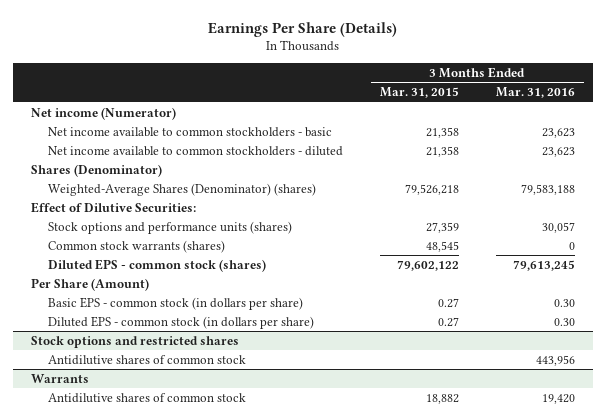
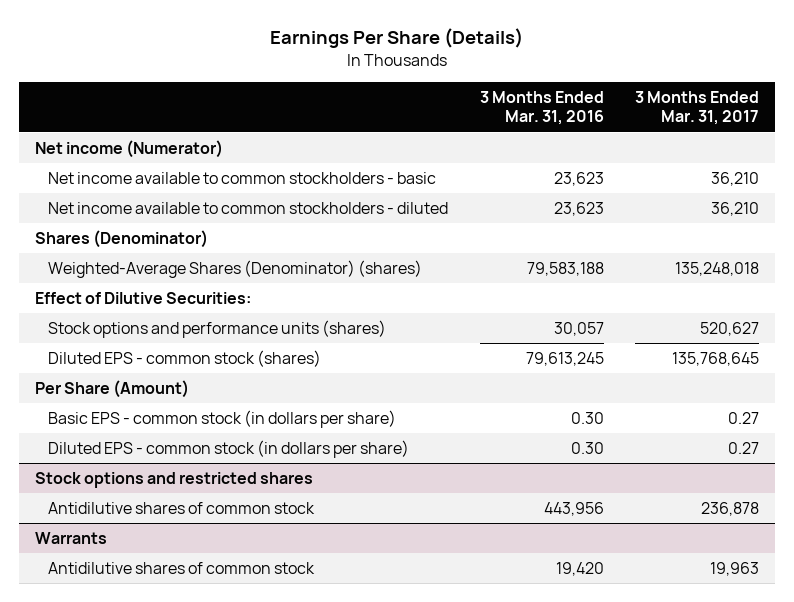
- | 3 Months Ended Mar. 31, 2015 | 3 Months Ended Mar. 31, 2016
+ | 3 Months Ended Mar. 31, 2016 | 3 Months Ended Mar. 31, 2017
- Common stock warrants (shares) | 48,545 | 0

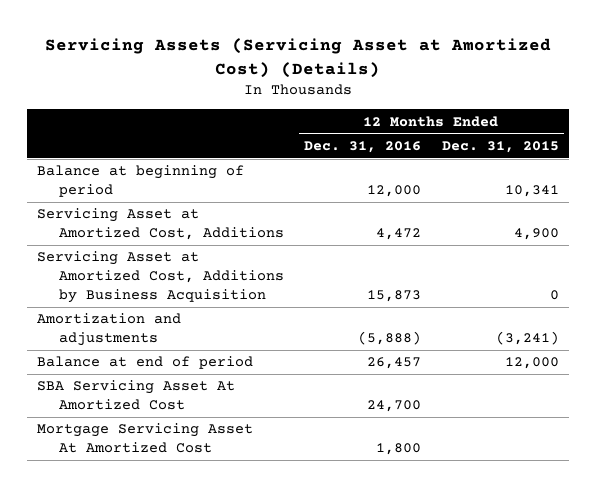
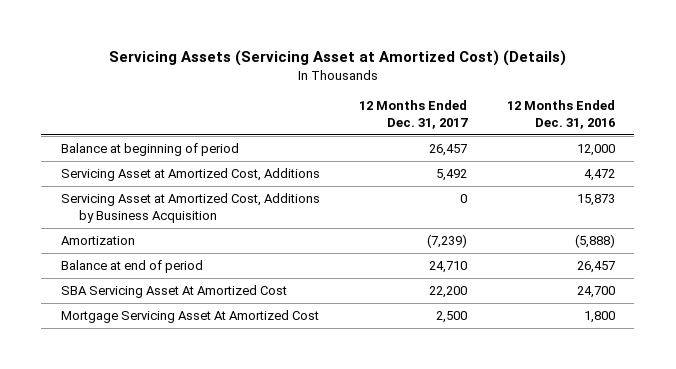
- | 12 Months Ended Dec. 31, 2016 | 12 Months Ended Dec. 31, 2015
+ | 12 Months Ended Dec. 31, 2017 | 12 Months Ended Dec. 31, 2016
- Amortization and adjustments | (5,888) | (3,241)
+ Amortization | (7,239) | (5,888)

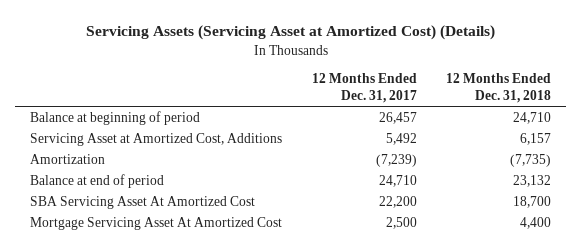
- | 12 Months Ended Dec. 31, 2017 | 12 Months Ended Dec. 31, 2016
+ | 12 Months Ended Dec. 31, 2017 | 12 Months Ended Dec. 31, 2018
- Servicing Asset at Amortized Cost, Additions by Business Acquisition | 0 | 15,873

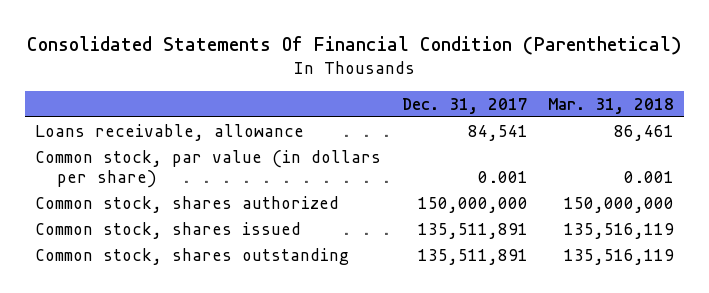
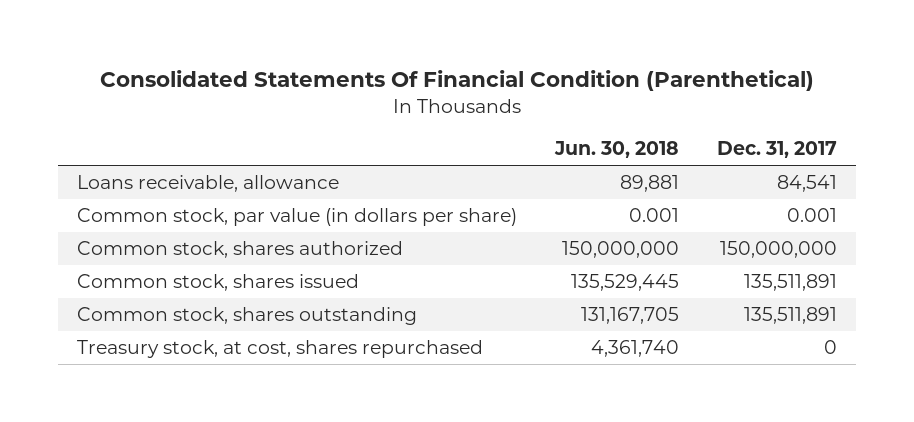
- | Dec. 31, 2017 | Mar. 31, 2018
+ | Jun. 30, 2018 | Dec. 31, 2017
+ Treasury stock, at cost, shares repurchased | 4,361,740 | 0

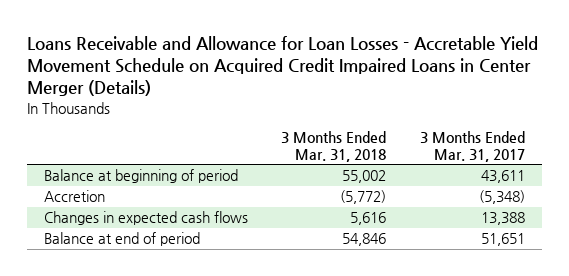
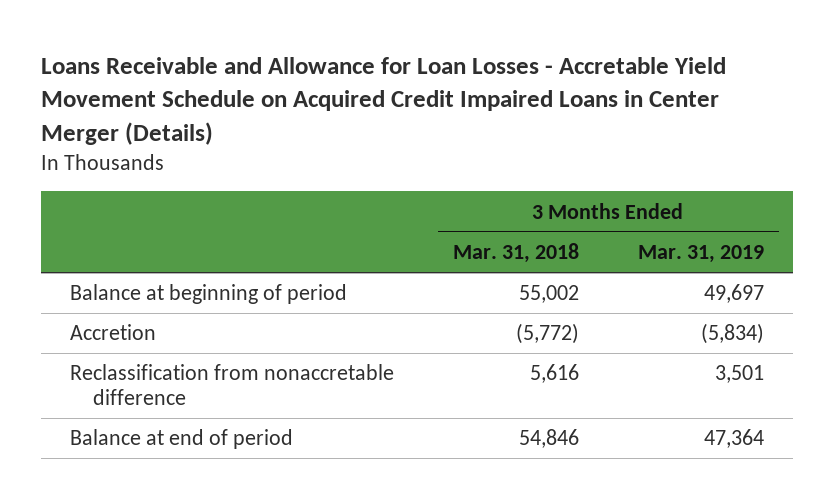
- | 3 Months Ended Mar. 31, 2018 | 3 Months Ended Mar. 31, 2017
+ | 3 Months Ended Mar. 31, 2018 | 3 Months Ended Mar. 31, 2019
- Changes in expected cash flows | 5,616 | 13,388
+ Reclassification from nonaccretable difference | 5,616 | 3,501

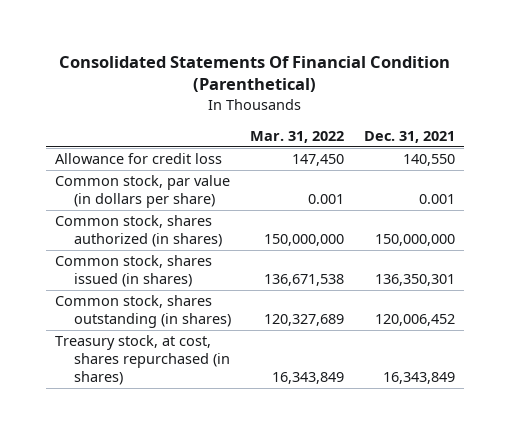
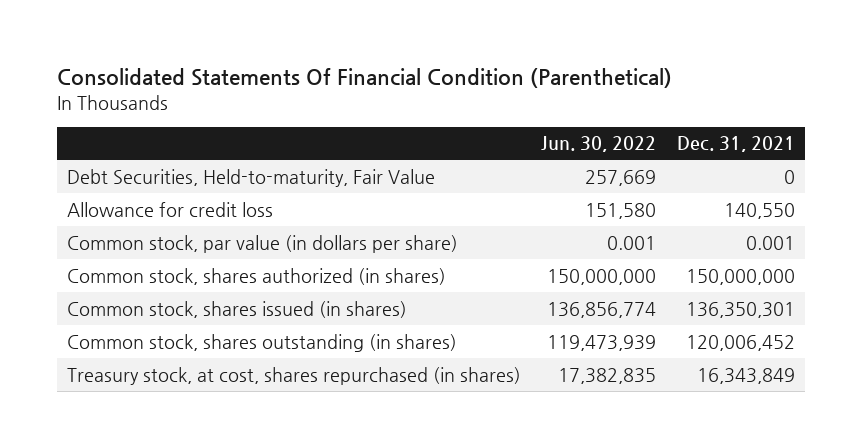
- | Mar. 31, 2022 | Dec. 31, 2021
+ | Jun. 30, 2022 | Dec. 31, 2021
+ Debt Securities, Held-to-maturity, Fair Value | 257,669 | 0

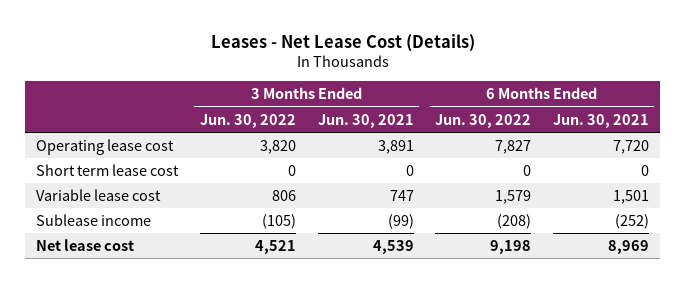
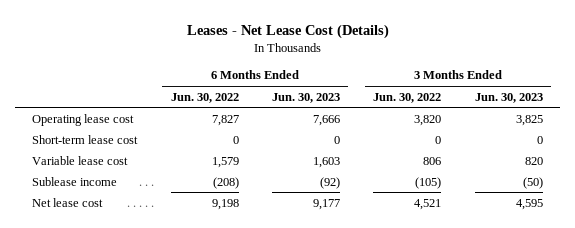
- | 3 Months Ended Jun. 30, 2022 | 3 Months Ended Jun. 30, 2021 | 6 Months Ended Jun. 30, 2022 | 6 Months Ended Jun. 30, 2021
+ | 6 Months Ended Jun. 30, 2022 | 6 Months Ended Jun. 30, 2023 | 3 Months Ended Jun. 30, 2022 | 3 Months Ended Jun. 30, 2023
- Short term lease cost | 0 | 0 | 0 | 0
+ Short-term lease cost | 0 | 0 | 0 | 0

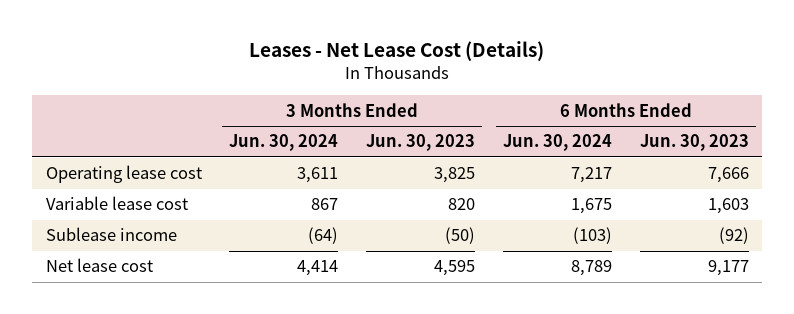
- | 6 Months Ended Jun. 30, 2022 | 6 Months Ended Jun. 30, 2023 | 3 Months Ended Jun. 30, 2022 | 3 Months Ended Jun. 30, 2023
+ | 3 Months Ended Jun. 30, 2024 | 3 Months Ended Jun. 30, 2023 | 6 Months Ended Jun. 30, 2024 | 6 Months Ended Jun. 30, 2023
- Short-term lease cost | 0 | 0 | 0 | 0

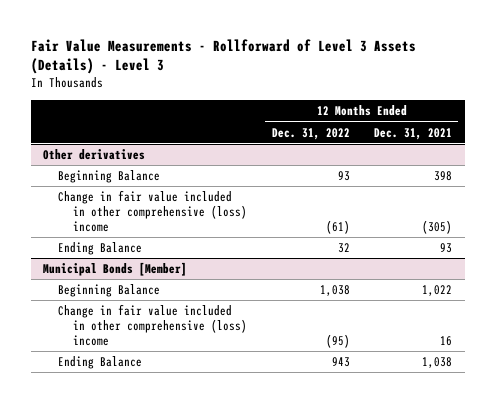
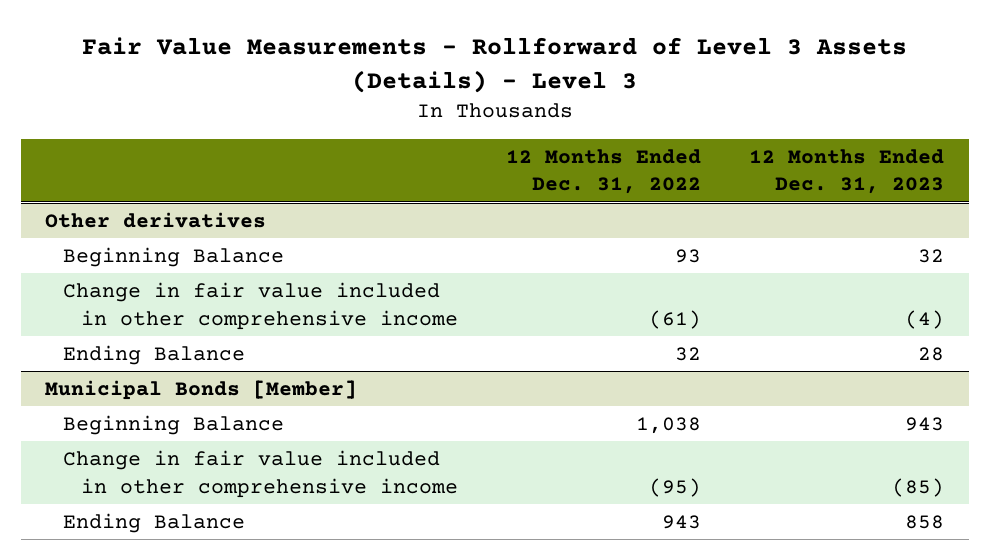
- | 12 Months Ended Dec. 31, 2022 | 12 Months Ended Dec. 31, 2021
+ | 12 Months Ended Dec. 31, 2022 | 12 Months Ended Dec. 31, 2023
@ Other derivatives
- Change in fair value included in other comprehensive (loss) income | (61) | (305)
+ Change in fair value included in other comprehensive income | (61) | (4)
@ Municipal Bonds [Member]
- Change in fair value included in other comprehensive (loss) income | (95) | 16
+ Change in fair value included in other comprehensive income | (95) | (85)

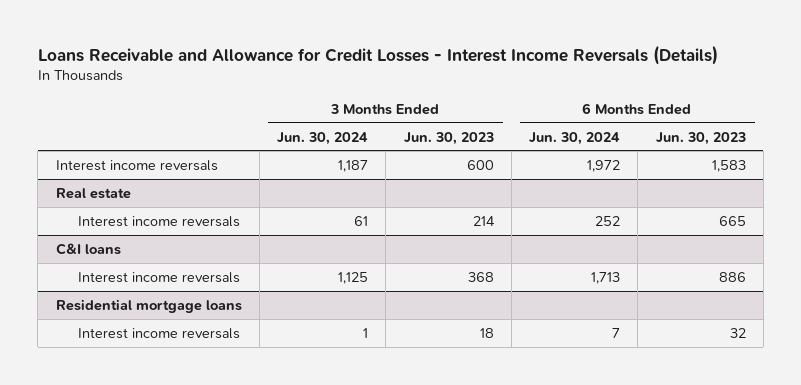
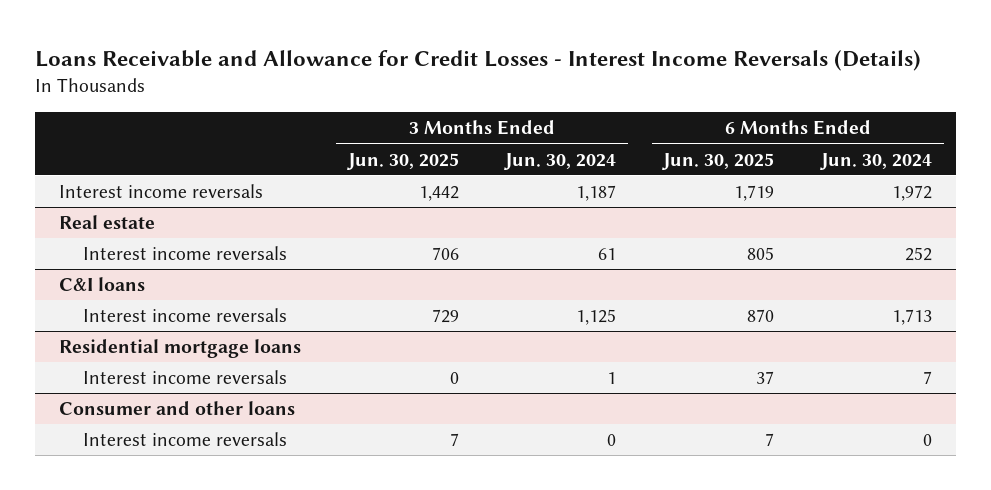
- | 3 Months Ended Jun. 30, 2024 | 3 Months Ended Jun. 30, 2023 | 6 Months Ended Jun. 30, 2024 | 6 Months Ended Jun. 30, 2023
+ | 3 Months Ended Jun. 30, 2025 | 3 Months Ended Jun. 30, 2024 | 6 Months Ended Jun. 30, 2025 | 6 Months Ended Jun. 30, 2024
+ Consumer and other loans
+ Interest income reversals | 7 | 0 | 7 | 0

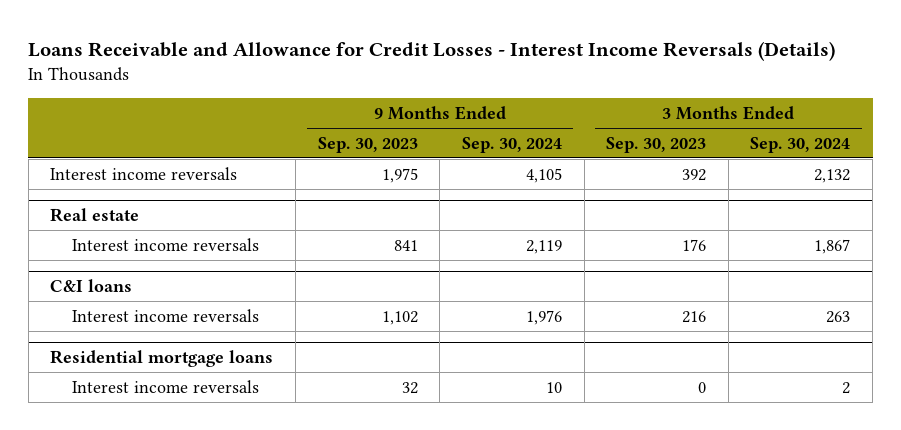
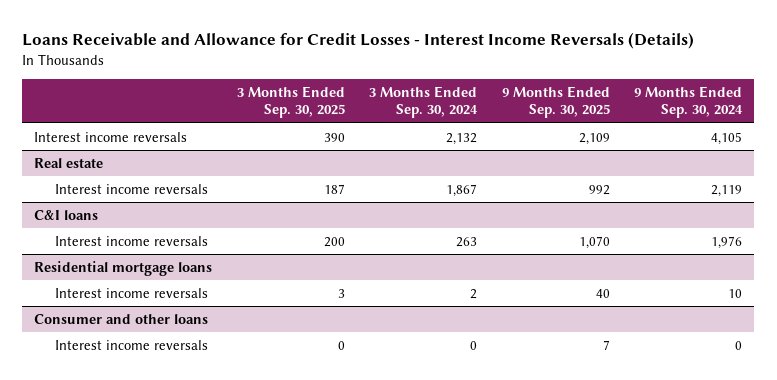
- | 9 Months Ended Sep. 30, 2023 | 9 Months Ended Sep. 30, 2024 | 3 Months Ended Sep. 30, 2023 | 3 Months Ended Sep. 30, 2024
+ | 3 Months Ended Sep. 30, 2025 | 3 Months Ended Sep. 30, 2024 | 9 Months Ended Sep. 30, 2025 | 9 Months Ended Sep. 30, 2024
+ Consumer and other loans
+ Interest income reversals | 0 | 0 | 7 | 0

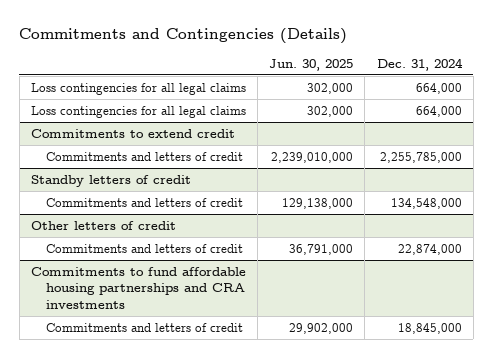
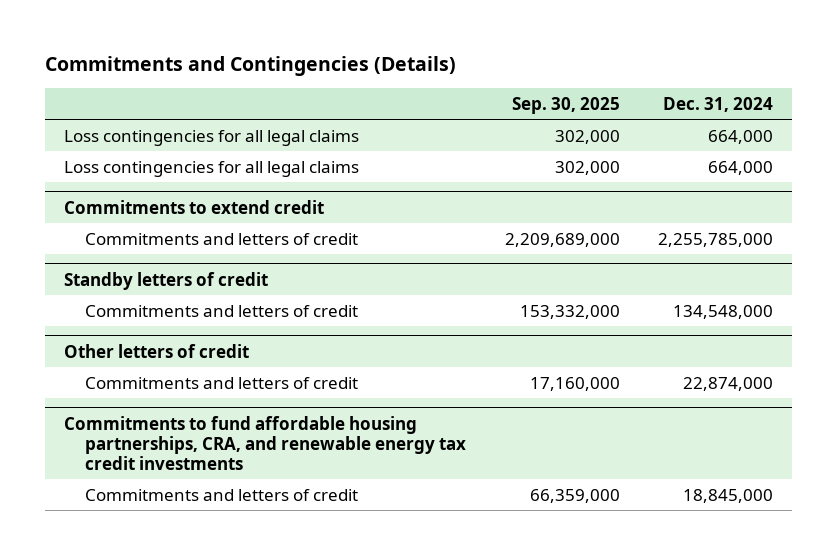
- | Jun. 30, 2025 | Dec. 31, 2024
+ | Sep. 30, 2025 | Dec. 31, 2024
- Commitments to fund affordable housing partnerships and CRA investments
+ Commitments to fund affordable housing partnerships, CRA, and renewable energy tax credit investments

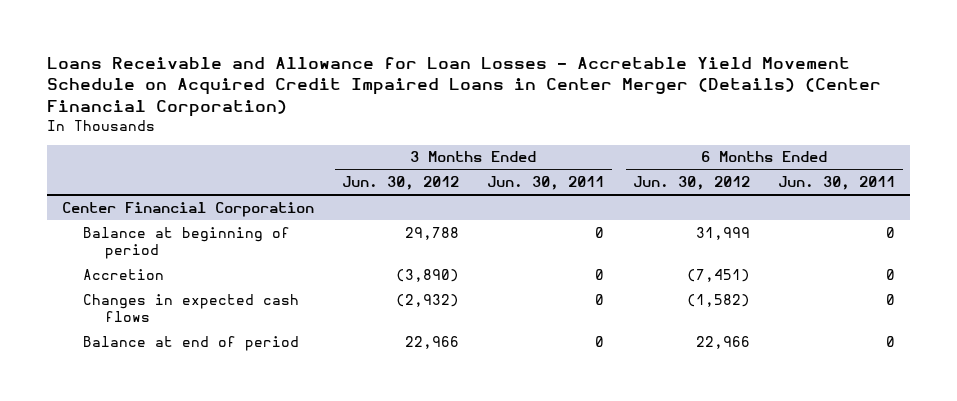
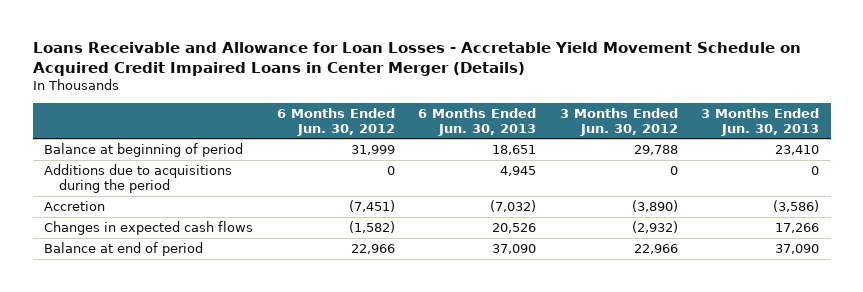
- Loans Receivable and Allowance for Loan Losses - Accretable Yield Movement Schedule on Acquired Credit Impaired Loans in Center Merger (Details) (Center Financial Corporation)
+ Loans Receivable and Allowance for Loan Losses - Accretable Yield Movement Schedule on Acquired Credit Impaired Loans in Center Merger (Details)
- | 3 Months Ended Jun. 30, 2012 | 3 Months Ended Jun. 30, 2011 | 6 Months Ended Jun. 30, 2012 | 6 Months Ended Jun. 30, 2011
+ | 6 Months Ended Jun. 30, 2012 | 6 Months Ended Jun. 30, 2013 | 3 Months Ended Jun. 30, 2012 | 3 Months Ended Jun. 30, 2013
- Center Financial Corporation
+ Additions due to acquisitions during the period | 0 | 4,945 | 0 | 0

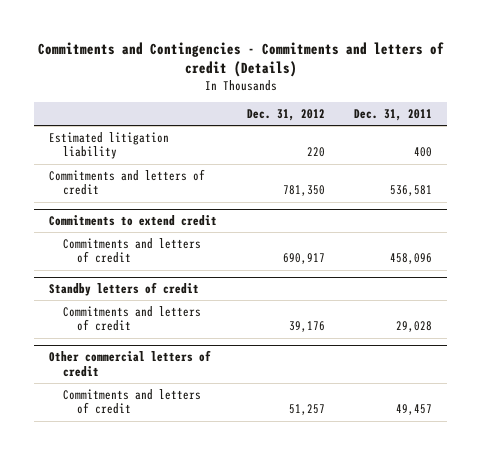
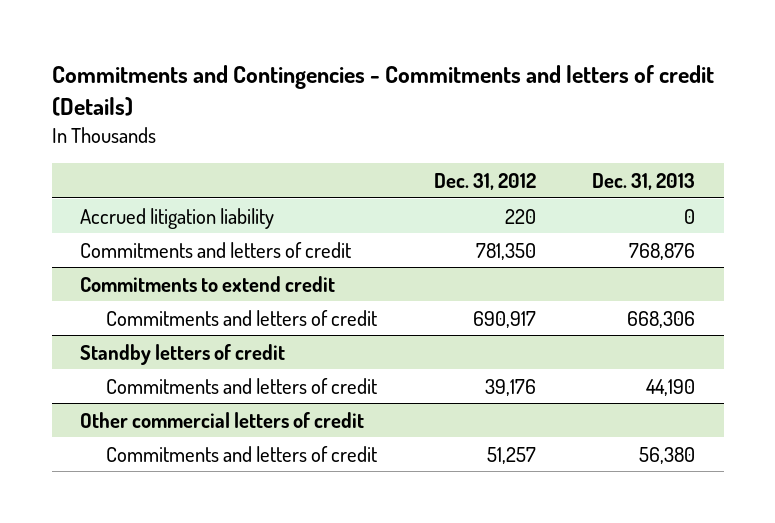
- | Dec. 31, 2012 | Dec. 31, 2011
+ | Dec. 31, 2012 | Dec. 31, 2013
- Estimated litigation liability | 220 | 400
+ Accrued litigation liability | 220 | 0

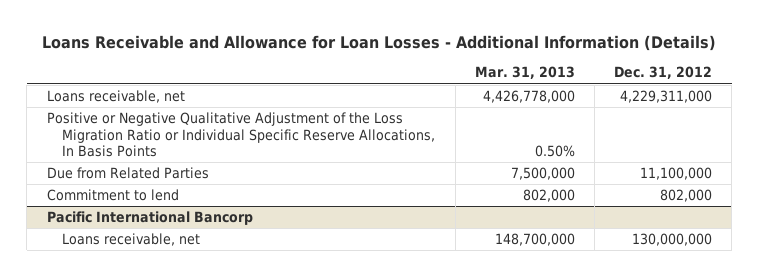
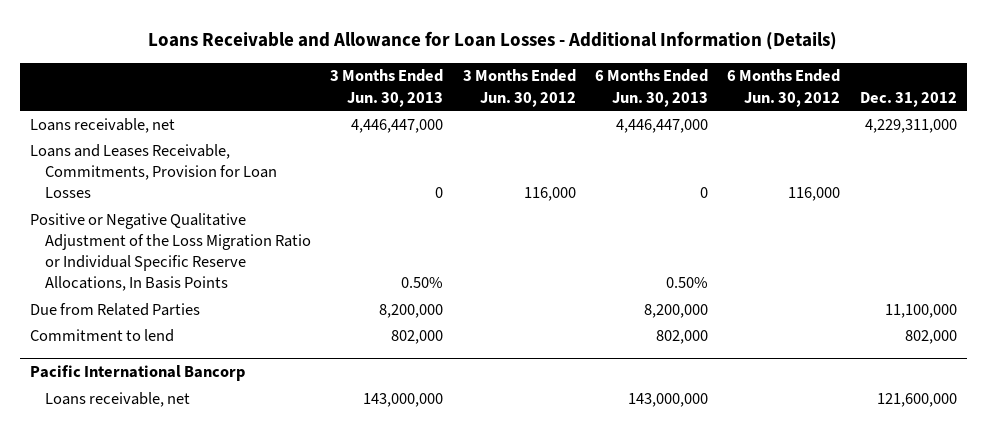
- | Mar. 31, 2013 | Dec. 31, 2012
+ | 3 Months Ended Jun. 30, 2013 | 3 Months Ended Jun. 30, 2012 | 6 Months Ended Jun. 30, 2013 | 6 Months Ended Jun. 30, 2012 | Dec. 31, 2012
+ Loans and Leases Receivable, Commitments, Provision for Loan Losses | 0 | 116,000 | 0 | 116,000 |
@ Pacific International Bancorp
- Loans receivable, net | 148,700,000 | 130,000,000
+ Loans receivable, net | 143,000,000 | | 143,000,000 | | 121,600,000

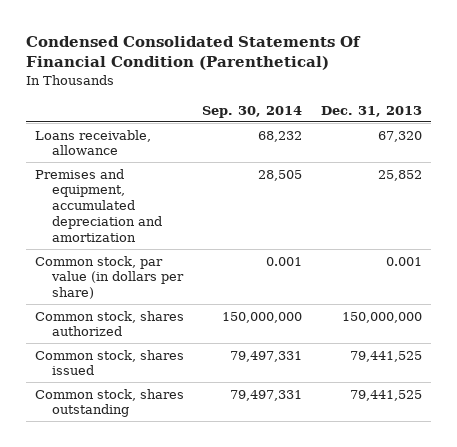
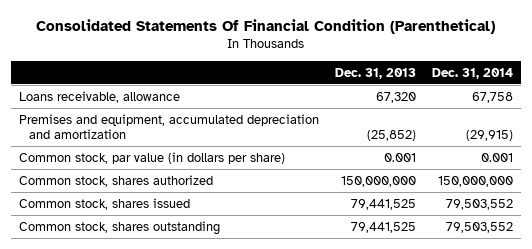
- Condensed Consolidated Statements Of Financial Condition (Parenthetical)
+ Consolidated Statements Of Financial Condition (Parenthetical)
- | Sep. 30, 2014 | Dec. 31, 2013
+ | Dec. 31, 2013 | Dec. 31, 2014
- Premises and equipment, accumulated depreciation and amortization | 28,505 | 25,852
+ Premises and equipment, accumulated depreciation and amortization | (25,852) | (29,915)

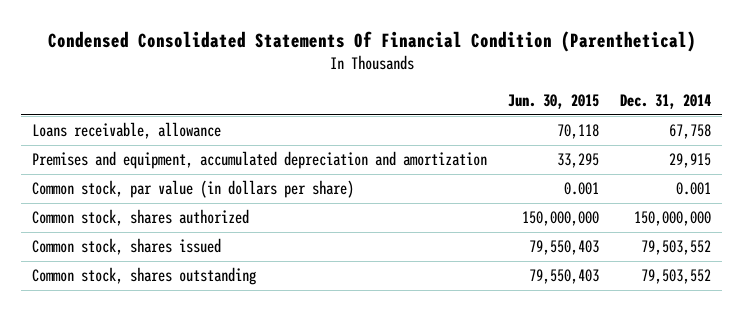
- Consolidated Statements Of Financial Condition (Parenthetical)
+ Condensed Consolidated Statements Of Financial Condition (Parenthetical)
- | Dec. 31, 2013 | Dec. 31, 2014
+ | Jun. 30, 2015 | Dec. 31, 2014
- Premises and equipment, accumulated depreciation and amortization | (25,852) | (29,915)
+ Premises and equipment, accumulated depreciation and amortization | 33,295 | 29,915

